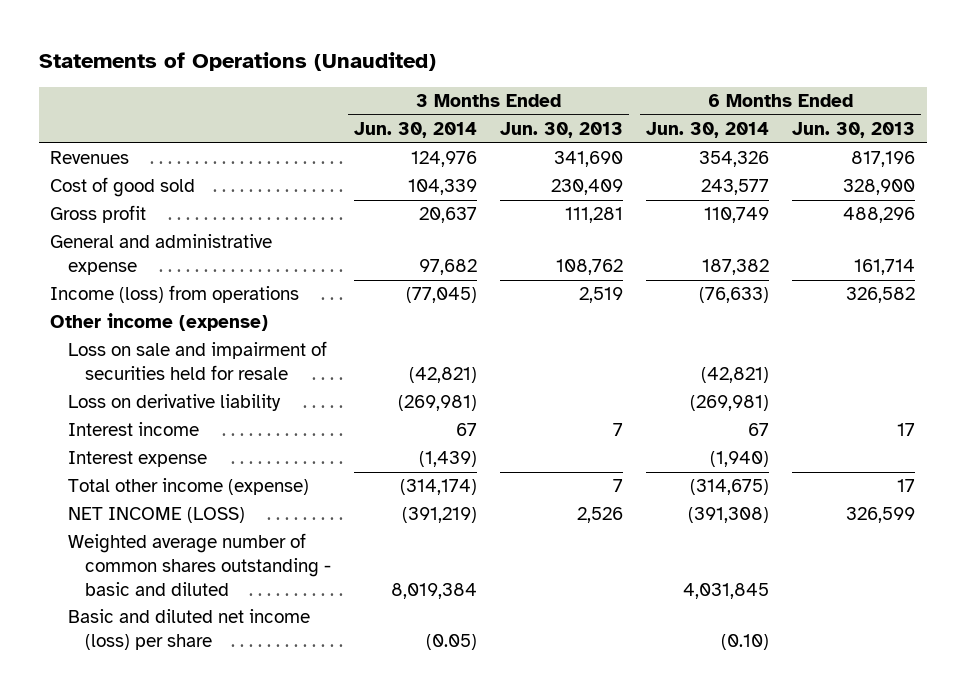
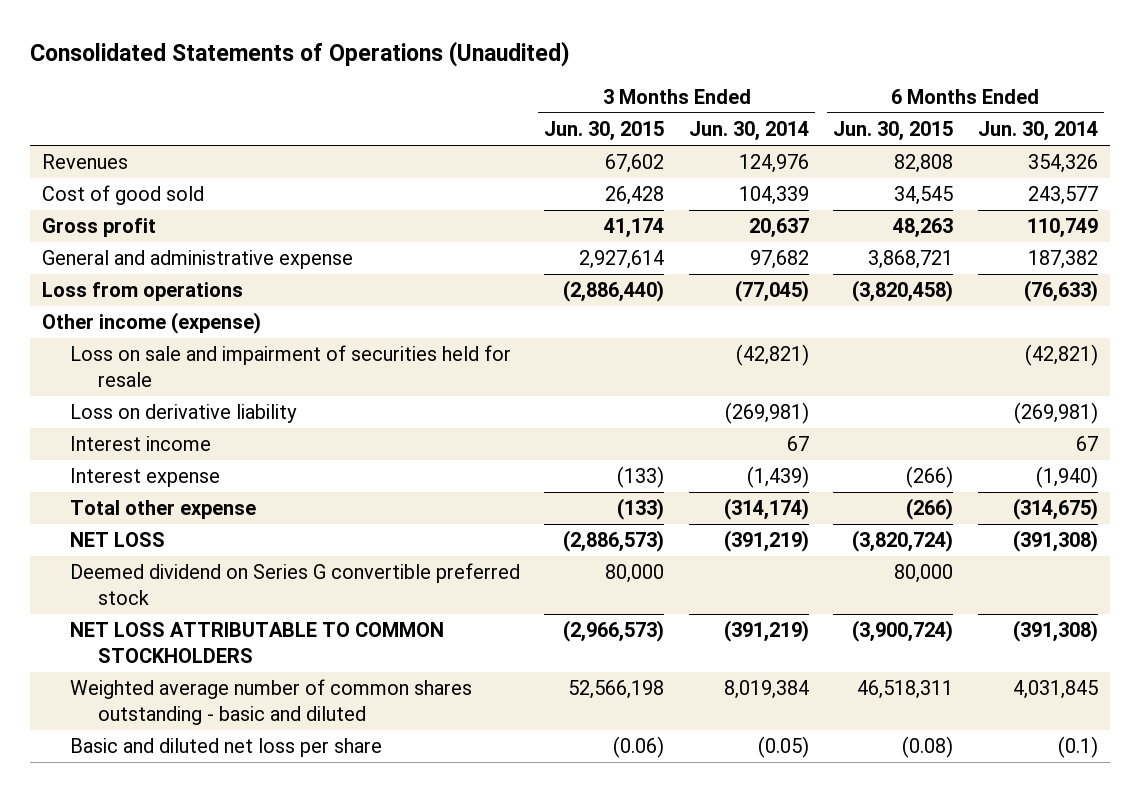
- Statements of Operations (Unaudited)
+ Consolidated Statements of Operations (Unaudited)
- | 3 Months Ended Jun. 30, 2014 | 3 Months Ended Jun. 30, 2013 | 6 Months Ended Jun. 30, 2014 | 6 Months Ended Jun. 30, 2013
+ | 3 Months Ended Jun. 30, 2015 | 3 Months Ended Jun. 30, 2014 | 6 Months Ended Jun. 30, 2015 | 6 Months Ended Jun. 30, 2014
- Income (loss) from operations | (77,045) | 2,519 | (76,633) | 326,582
+ Loss from operations | (2,886,440) | (77,045) | (3,820,458) | (76,633)
- Total other income (expense) | (314,174) | 7 | (314,675) | 17
- NET INCOME (LOSS) | (391,219) | 2,526 | (391,308) | 326,599
+ Total other expense | (133) | (314,174) | (266) | (314,675)
+ NET LOSS | (2,886,573) | (391,219) | (3,820,724) | (391,308)
+ Deemed dividend on Series G convertible preferred stock | 80,000 | | 80,000 |
+ NET LOSS ATTRIBUTABLE TO COMMON STOCKHOLDERS | (2,966,573) | (391,219) | (3,900,724) | (391,308)
- Basic and diluted net income (loss) per share | (0.05) | | (0.10) |
+ Basic and diluted net loss per share | (0.06) | (0.05) | (0.08) | (0.1)

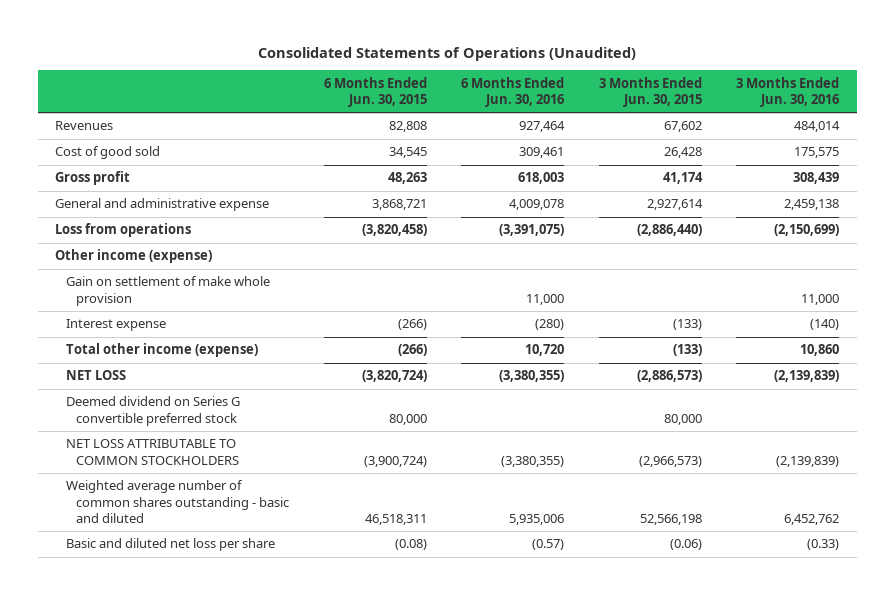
- | 3 Months Ended Jun. 30, 2015 | 3 Months Ended Jun. 30, 2014 | 6 Months Ended Jun. 30, 2015 | 6 Months Ended Jun. 30, 2014
+ | 6 Months Ended Jun. 30, 2015 | 6 Months Ended Jun. 30, 2016 | 3 Months Ended Jun. 30, 2015 | 3 Months Ended Jun. 30, 2016
- Loss on sale and impairment of securities held for resale | | (42,821) | | (42,821)
- Loss on derivative liability | | (269,981) | | (269,981)
- Interest income | | 67 | | 67
+ Gain on settlement of make whole provision | | 11,000 | | 11,000
- Total other expense | (133) | (314,174) | (266) | (314,675)
+ Total other income (expense) | (266) | 10,720 | (133) | 10,860

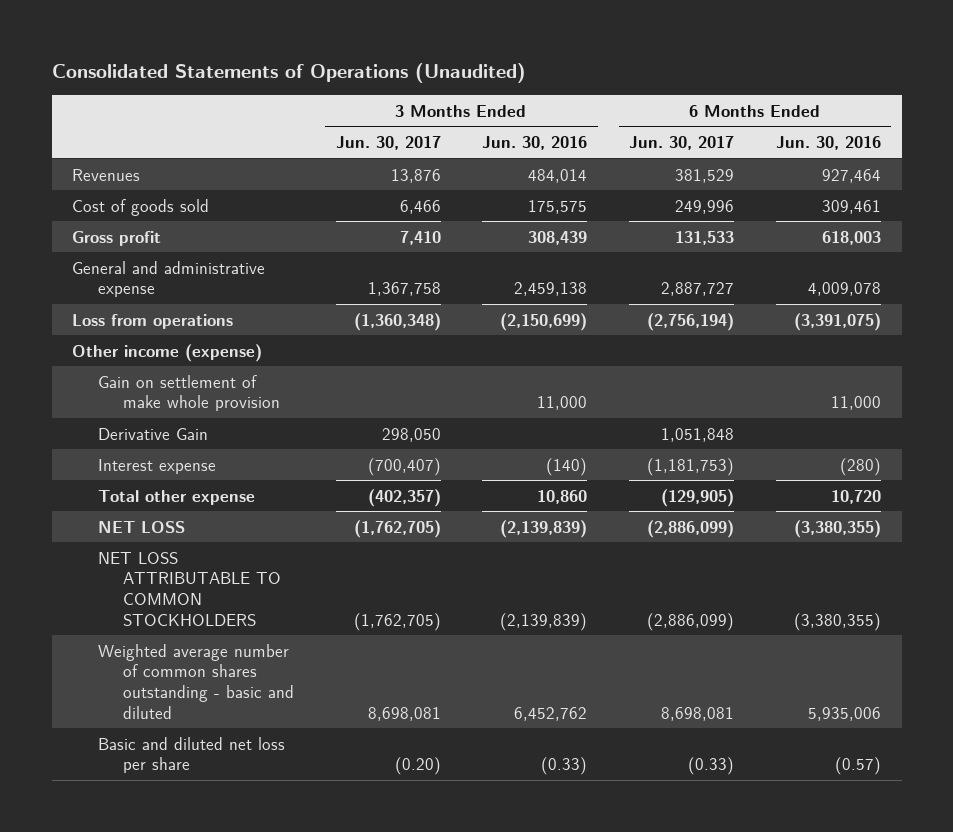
- | 6 Months Ended Jun. 30, 2015 | 6 Months Ended Jun. 30, 2016 | 3 Months Ended Jun. 30, 2015 | 3 Months Ended Jun. 30, 2016
+ | 3 Months Ended Jun. 30, 2017 | 3 Months Ended Jun. 30, 2016 | 6 Months Ended Jun. 30, 2017 | 6 Months Ended Jun. 30, 2016
- Cost of good sold | 34,545 | 309,461 | 26,428 | 175,575
+ Cost of goods sold | 6,466 | 175,575 | 249,996 | 309,461
+ Derivative Gain | 298,050 | | 1,051,848 |
- Total other income (expense) | (266) | 10,720 | (133) | 10,860
+ Total other expense | (402,357) | 10,860 | (129,905) | 10,720
- Deemed dividend on Series G convertible preferred stock | 80,000 | | 80,000 |

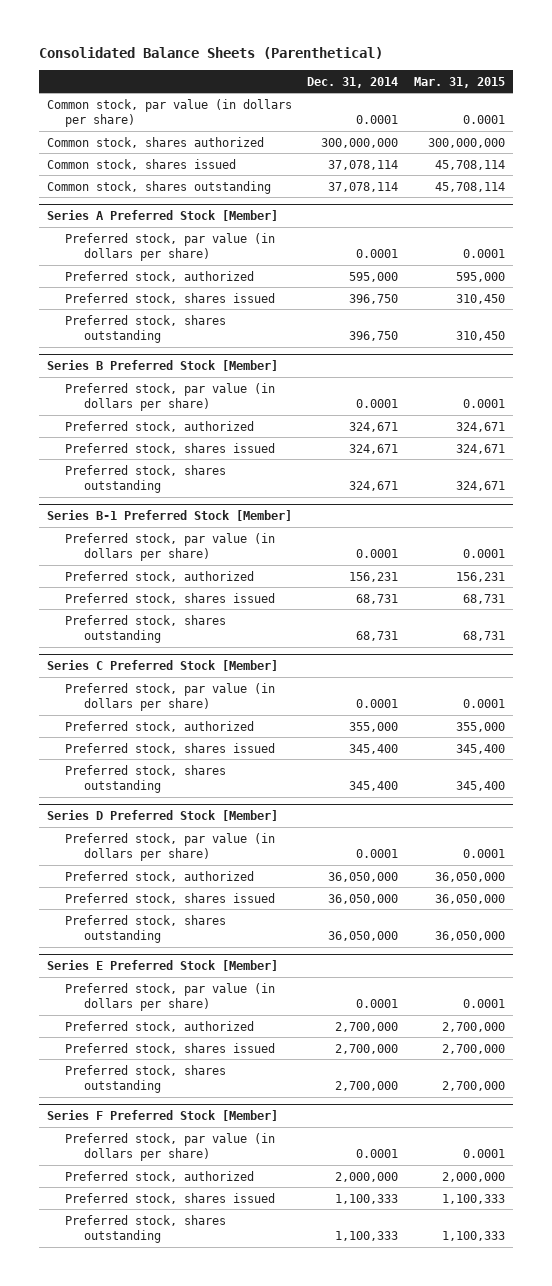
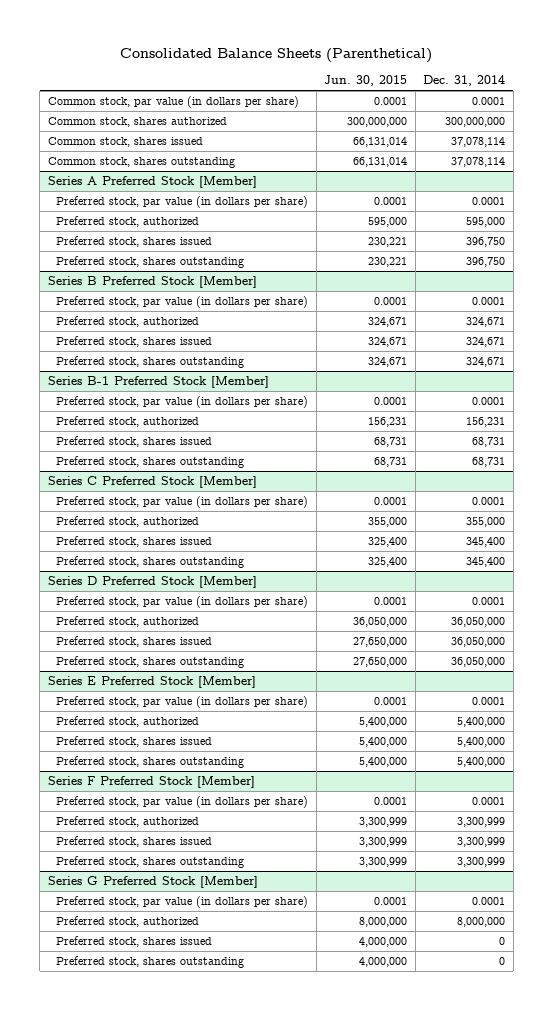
- | Dec. 31, 2014 | Mar. 31, 2015
+ | Jun. 30, 2015 | Dec. 31, 2014
@ Series E Preferred Stock [Member]
- Preferred stock, authorized | 2,700,000 | 2,700,000
- Preferred stock, shares issued | 2,700,000 | 2,700,000
- Preferred stock, shares outstanding | 2,700,000 | 2,700,000
+ Preferred stock, authorized | 5,400,000 | 5,400,000
+ Preferred stock, shares issued | 5,400,000 | 5,400,000
+ Preferred stock, shares outstanding | 5,400,000 | 5,400,000
@ Series F Preferred Stock [Member]
- Preferred stock, authorized | 2,000,000 | 2,000,000
- Preferred stock, shares issued | 1,100,333 | 1,100,333
- Preferred stock, shares outstanding | 1,100,333 | 1,100,333
+ Preferred stock, authorized | 3,300,999 | 3,300,999
+ Preferred stock, shares issued | 3,300,999 | 3,300,999
+ Preferred stock, shares outstanding | 3,300,999 | 3,300,999
+ Series G Preferred Stock [Member]
+ Preferred stock, par value (in dollars per share) | 0.0001 | 0.0001
+ Preferred stock, authorized | 8,000,000 | 8,000,000
+ Preferred stock, shares issued | 4,000,000 | 0
+ Preferred stock, shares outstanding | 4,000,000 | 0

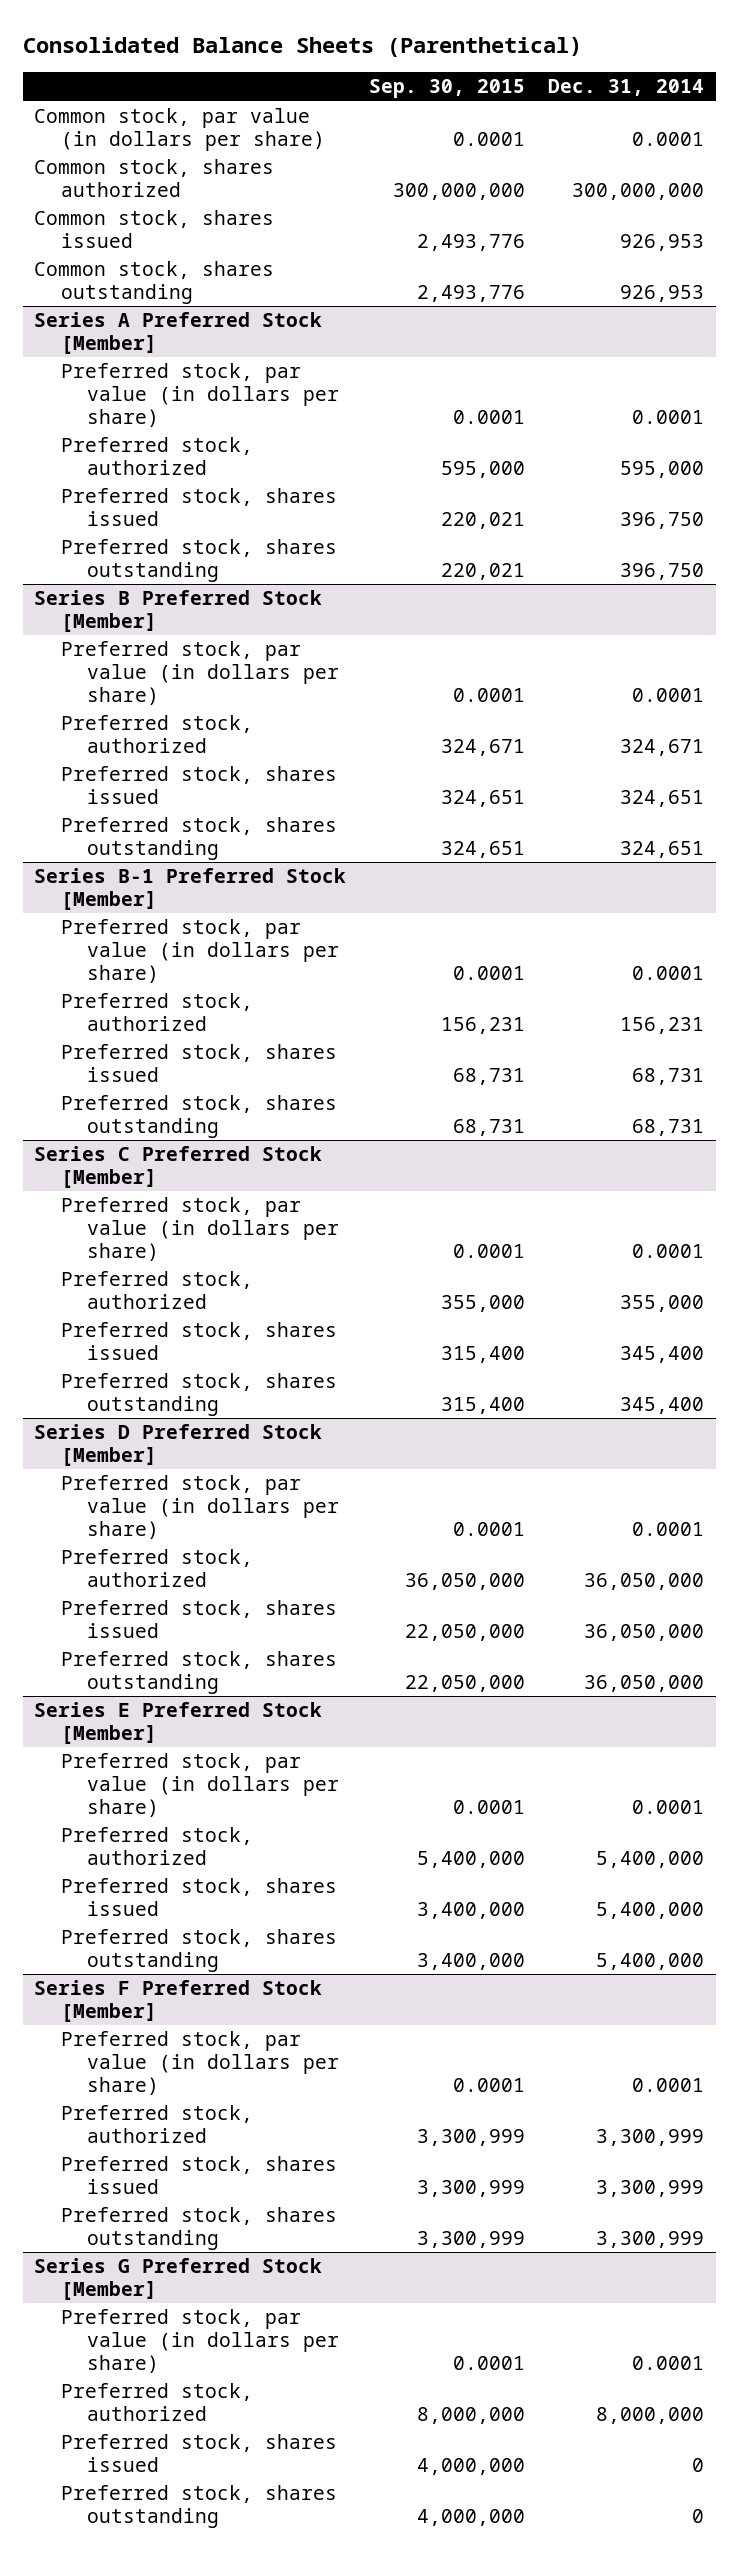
- | Jun. 30, 2015 | Dec. 31, 2014
+ | Sep. 30, 2015 | Dec. 31, 2014
- Common stock, shares issued | 66,131,014 | 37,078,114
- Common stock, shares outstanding | 66,131,014 | 37,078,114
+ Common stock, shares issued | 2,493,776 | 926,953
+ Common stock, shares outstanding | 2,493,776 | 926,953
@ Series B Preferred Stock [Member]
- Preferred stock, shares issued | 324,671 | 324,671
- Preferred stock, shares outstanding | 324,671 | 324,671
+ Preferred stock, shares issued | 324,651 | 324,651
+ Preferred stock, shares outstanding | 324,651 | 324,651

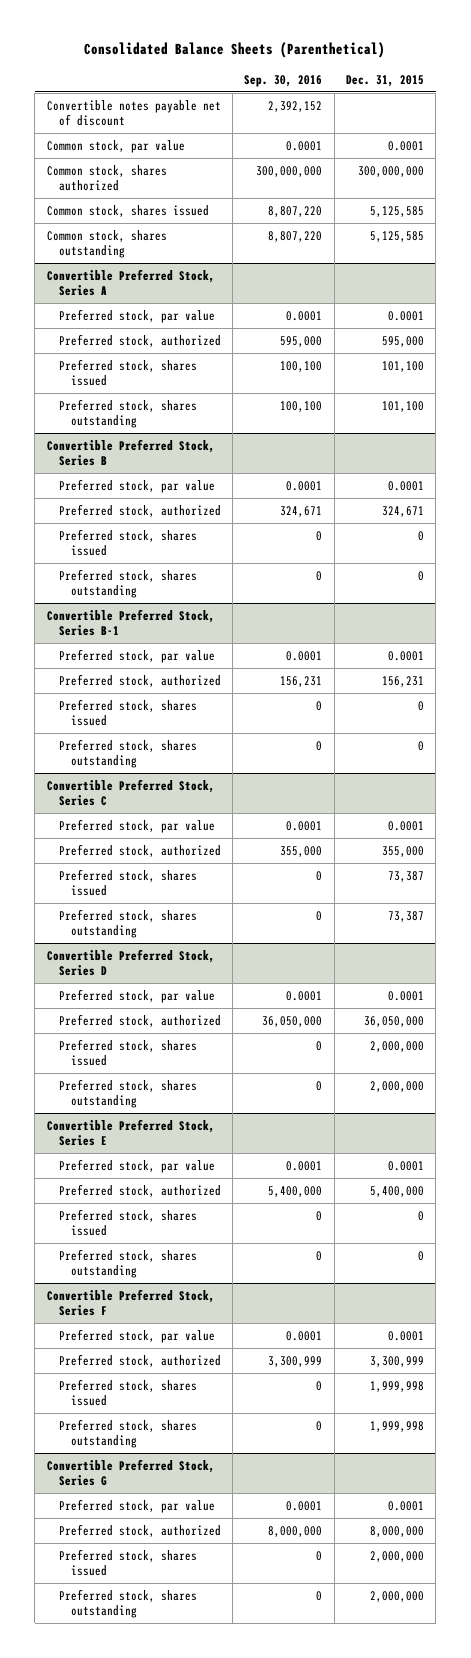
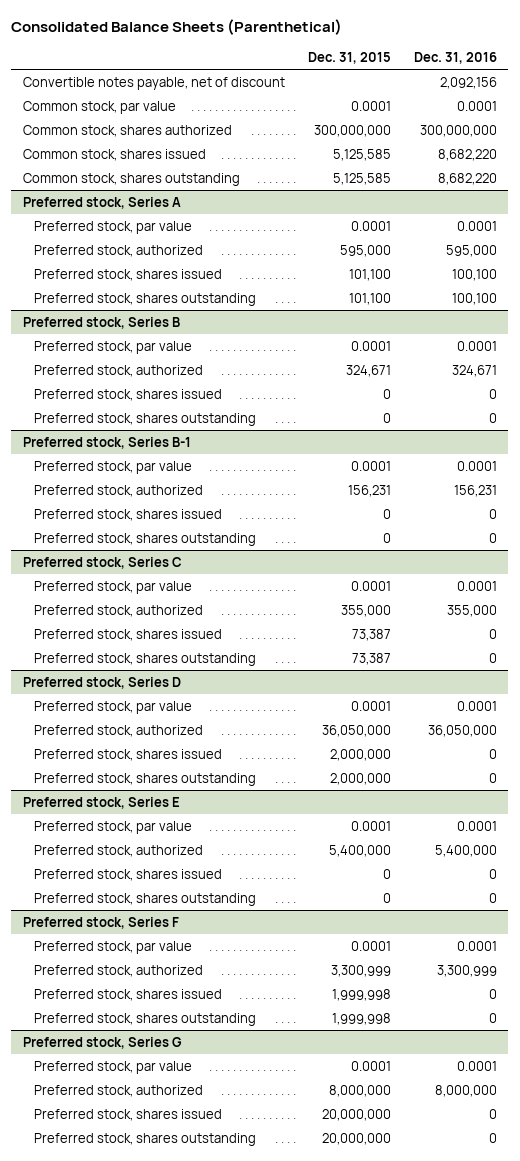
- | Sep. 30, 2016 | Dec. 31, 2015
+ | Dec. 31, 2015 | Dec. 31, 2016
- Convertible notes payable net of discount | 2,392,152 |
+ Convertible notes payable, net of discount | | 2,092,156
- Convertible Preferred Stock, Series A
+ Preferred stock, Series A
- Convertible Preferred Stock, Series B
+ Preferred stock, Series B
- Convertible Preferred Stock, Series B-1
+ Preferred stock, Series B-1
- Convertible Preferred Stock, Series C
+ Preferred stock, Series C
- Convertible Preferred Stock, Series D
+ Preferred stock, Series D
- Convertible Preferred Stock, Series E
+ Preferred stock, Series E
- Convertible Preferred Stock, Series F
+ Preferred stock, Series F
- Convertible Preferred Stock, Series G
+ Preferred stock, Series G
- Preferred stock, shares issued | 0 | 2,000,000
- Preferred stock, shares outstanding | 0 | 2,000,000
+ Preferred stock, shares issued | 20,000,000 | 0
+ Preferred stock, shares outstanding | 20,000,000 | 0

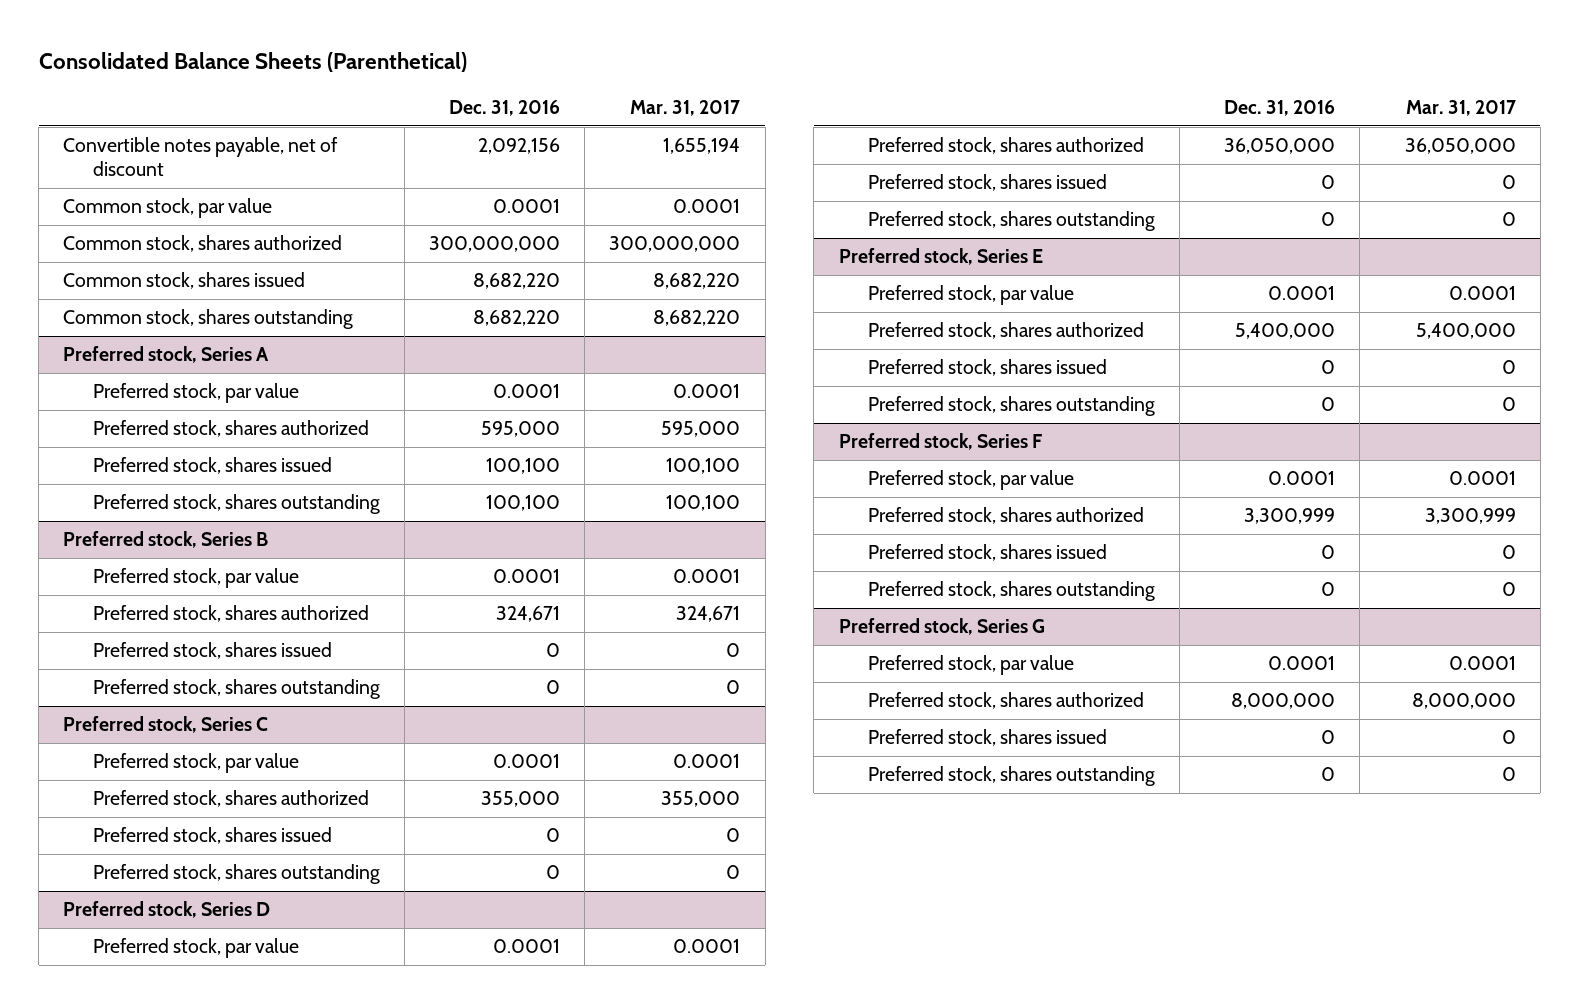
- | Dec. 31, 2015 | Dec. 31, 2016
+ | Dec. 31, 2016 | Mar. 31, 2017
@ Preferred stock, Series A
- Preferred stock, authorized | 595,000 | 595,000
+ Preferred stock, shares authorized | 595,000 | 595,000
@ Preferred stock, Series B
- Preferred stock, authorized | 324,671 | 324,671
- Preferred stock, shares issued | 0 | 0
- Preferred stock, shares outstanding | 0 | 0
- Preferred stock, Series B-1
- Preferred stock, par value | 0.0001 | 0.0001
- Preferred stock, authorized | 156,231 | 156,231
@ Preferred stock, Series B
+ Preferred stock, shares authorized | 324,671 | 324,671
@ Preferred stock, Series C
- Preferred stock, authorized | 355,000 | 355,000
+ Preferred stock, shares authorized | 355,000 | 355,000
@ Preferred stock, Series D
- Preferred stock, authorized | 36,050,000 | 36,050,000
+ Preferred stock, shares authorized | 36,050,000 | 36,050,000
@ Preferred stock, Series E
- Preferred stock, authorized | 5,400,000 | 5,400,000
+ Preferred stock, shares authorized | 5,400,000 | 5,400,000
@ Preferred stock, Series F
- Preferred stock, authorized | 3,300,999 | 3,300,999
+ Preferred stock, shares authorized | 3,300,999 | 3,300,999
@ Preferred stock, Series G
- Preferred stock, authorized | 8,000,000 | 8,000,000
+ Preferred stock, shares authorized | 8,000,000 | 8,000,000

